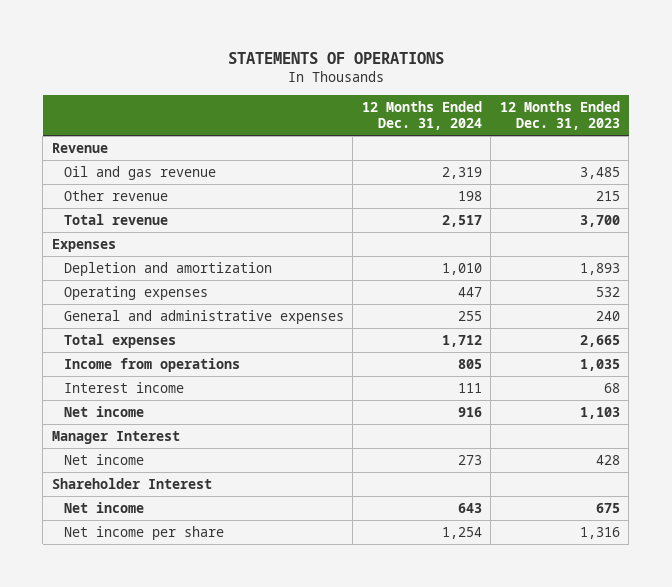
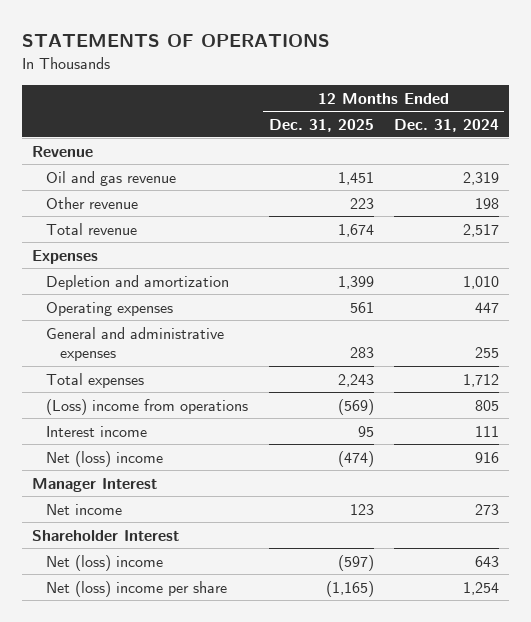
- | 12 Months Ended Dec. 31, 2024 | 12 Months Ended Dec. 31, 2023
+ | 12 Months Ended Dec. 31, 2025 | 12 Months Ended Dec. 31, 2024
- Income from operations | 805 | 1,035
+ (Loss) income from operations | (569) | 805
- Net income | 916 | 1,103
+ Net (loss) income | (474) | 916
- Net income | 643 | 675
- Net income per share | 1,254 | 1,316
+ Net (loss) income | (597) | 643
+ Net (loss) income per share | (1,165) | 1,254

